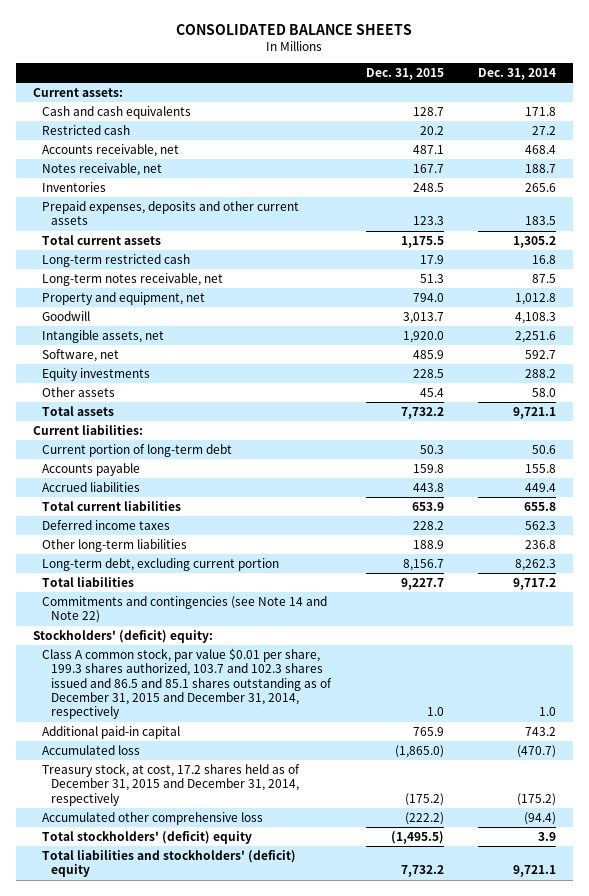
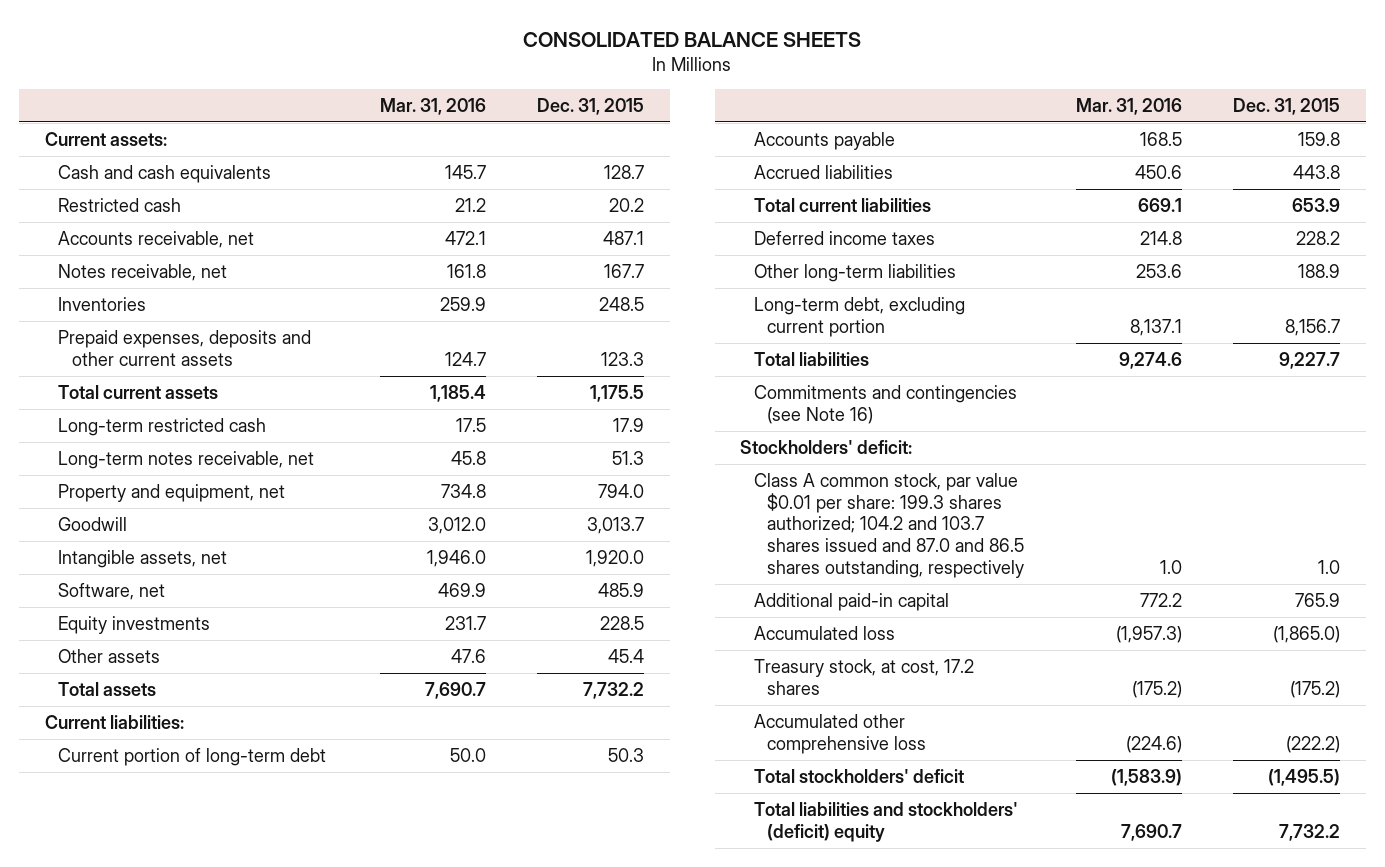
- | Dec. 31, 2015 | Dec. 31, 2014
+ | Mar. 31, 2016 | Dec. 31, 2015
- Commitments and contingencies (see Note 14 and Note 22)
- Stockholders' (deficit) equity:
- Class A common stock, par value $0.01 per share, 199.3 shares authorized, 103.7 and 102.3 shares issued and 86.5 and 85.1 shares outstanding as of December 31, 2015 and December 31, 2014, respectively | 1.0 | 1.0
+ Commitments and contingencies (see Note 16)
+ Stockholders' deficit:
+ Class A common stock, par value $0.01 per share: 199.3 shares authorized; 104.2 and 103.7 shares issued and 87.0 and 86.5 shares outstanding, respectively | 1.0 | 1.0
- Treasury stock, at cost, 17.2 shares held as of December 31, 2015 and December 31, 2014, respectively | (175.2) | (175.2)
+ Treasury stock, at cost, 17.2 shares | (175.2) | (175.2)
- Total stockholders' (deficit) equity | (1,495.5) | 3.9
+ Total stockholders' deficit | (1,583.9) | (1,495.5)

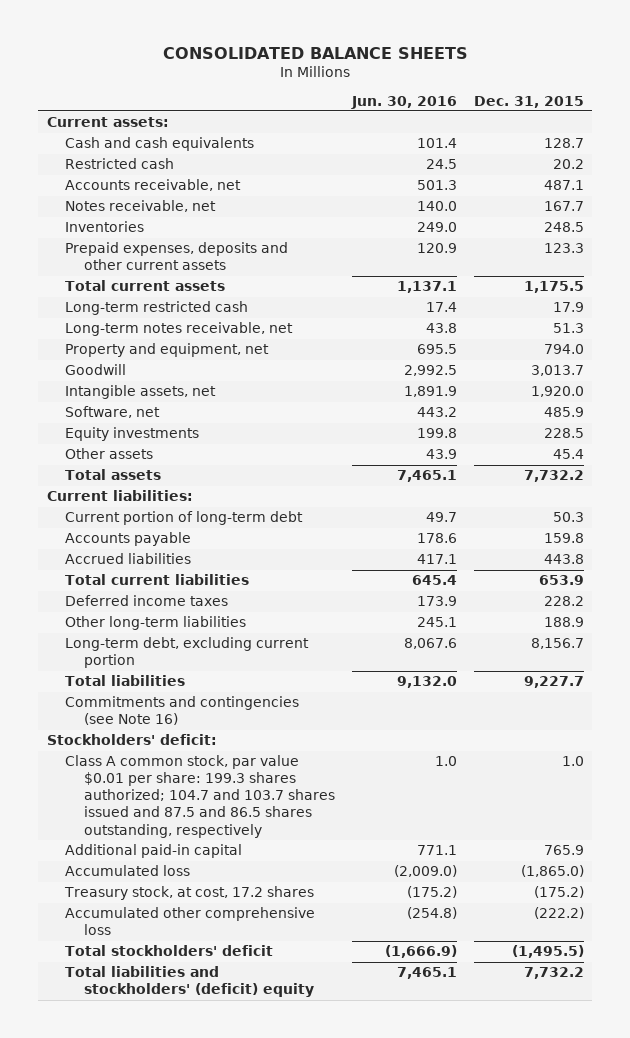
- | Mar. 31, 2016 | Dec. 31, 2015
+ | Jun. 30, 2016 | Dec. 31, 2015
- Class A common stock, par value $0.01 per share: 199.3 shares authorized; 104.2 and 103.7 shares issued and 87.0 and 86.5 shares outstanding, respectively | 1.0 | 1.0
+ Class A common stock, par value $0.01 per share: 199.3 shares authorized; 104.7 and 103.7 shares issued and 87.5 and 86.5 shares outstanding, respectively | 1.0 | 1.0

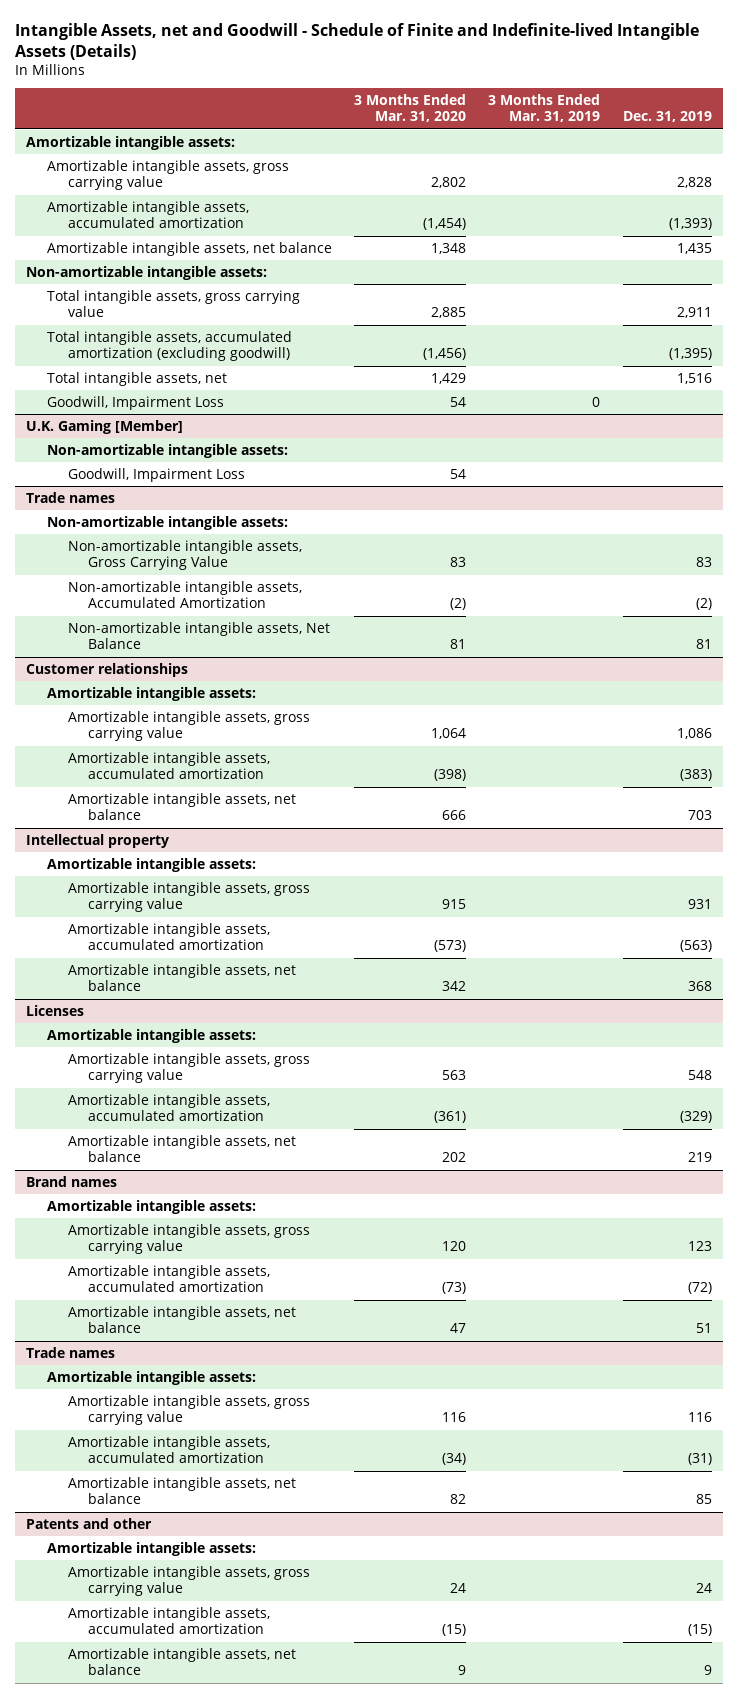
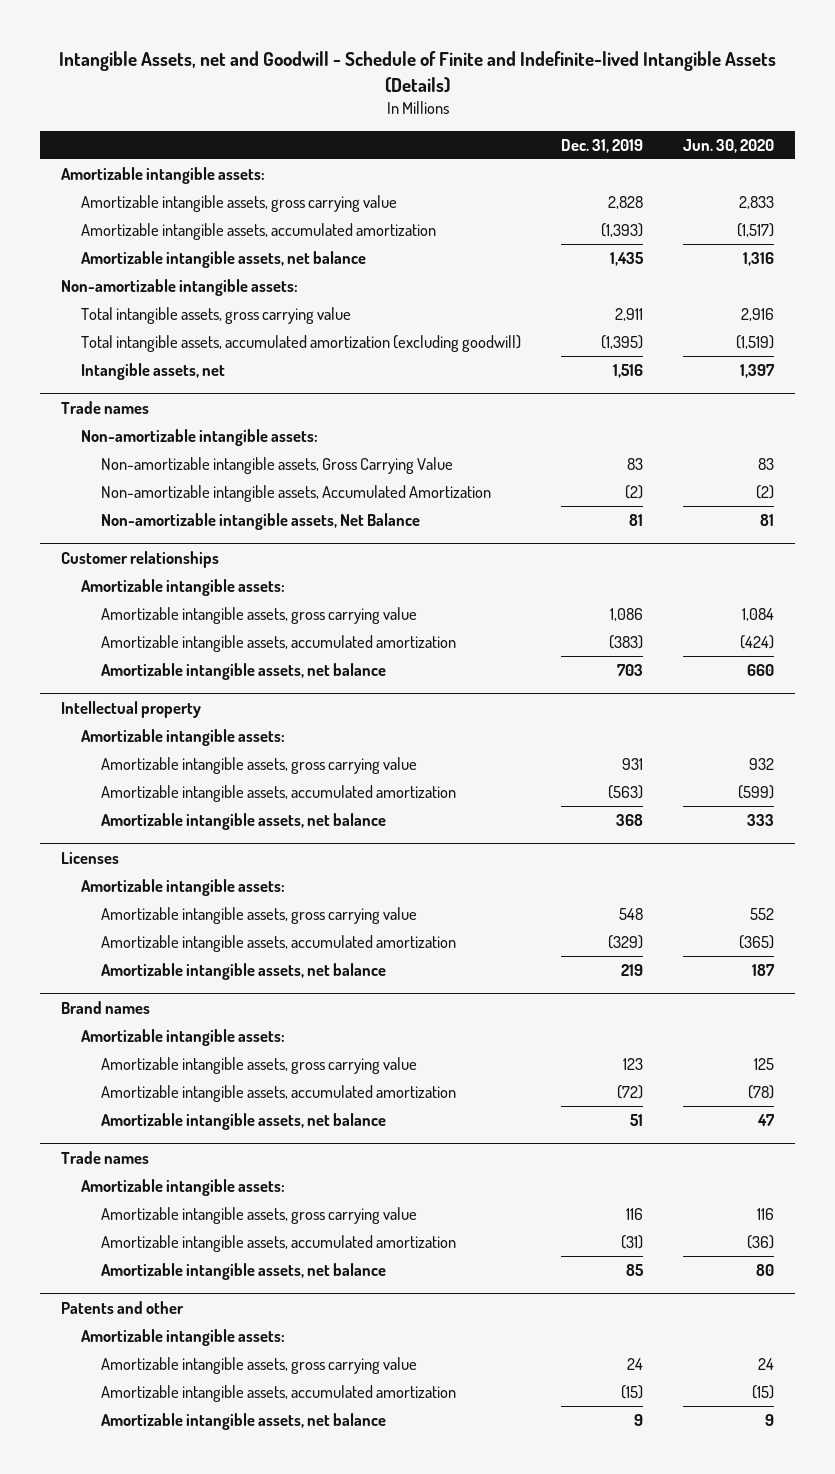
- | 3 Months Ended Mar. 31, 2020 | 3 Months Ended Mar. 31, 2019 | Dec. 31, 2019
+ | Dec. 31, 2019 | Jun. 30, 2020
- Total intangible assets, net | 1,429 | | 1,516
- Goodwill, Impairment Loss | 54 | 0 |
- U.K. Gaming [Member]
- Non-amortizable intangible assets:
- Goodwill, Impairment Loss | 54 | |
+ Intangible assets, net | 1,516 | 1,397

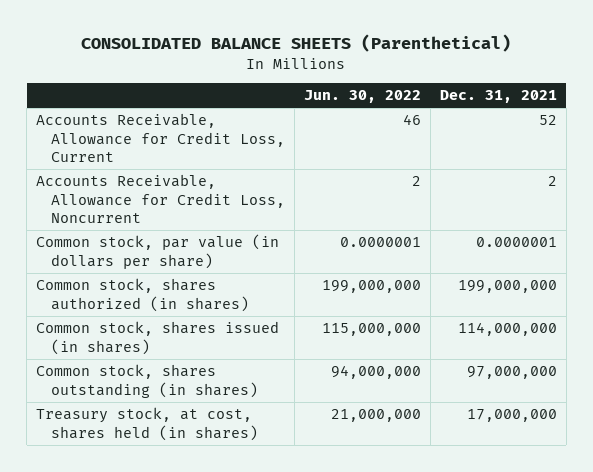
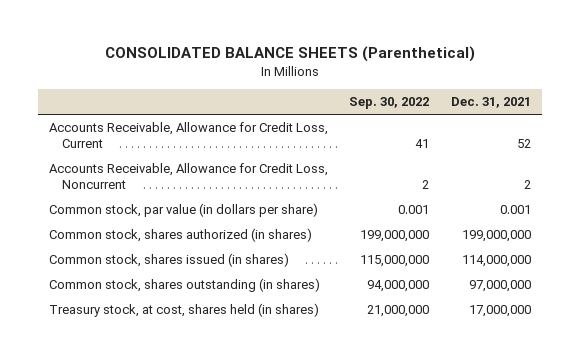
- | Jun. 30, 2022 | Dec. 31, 2021
+ | Sep. 30, 2022 | Dec. 31, 2021
- Common stock, par value (in dollars per share) | 0.0000001 | 0.0000001
+ Common stock, par value (in dollars per share) | 0.001 | 0.001

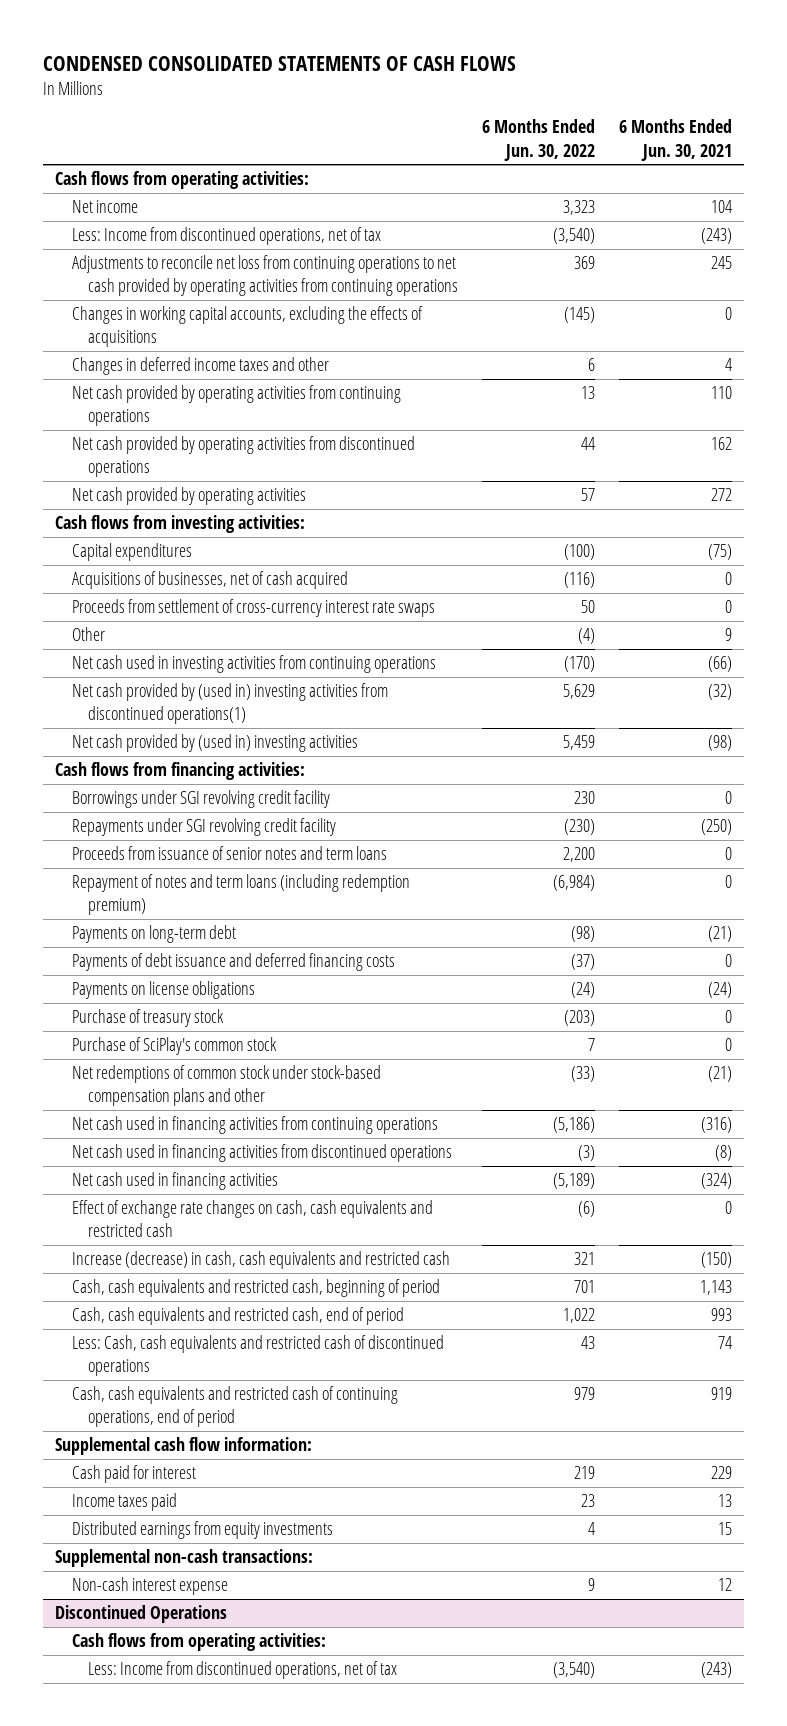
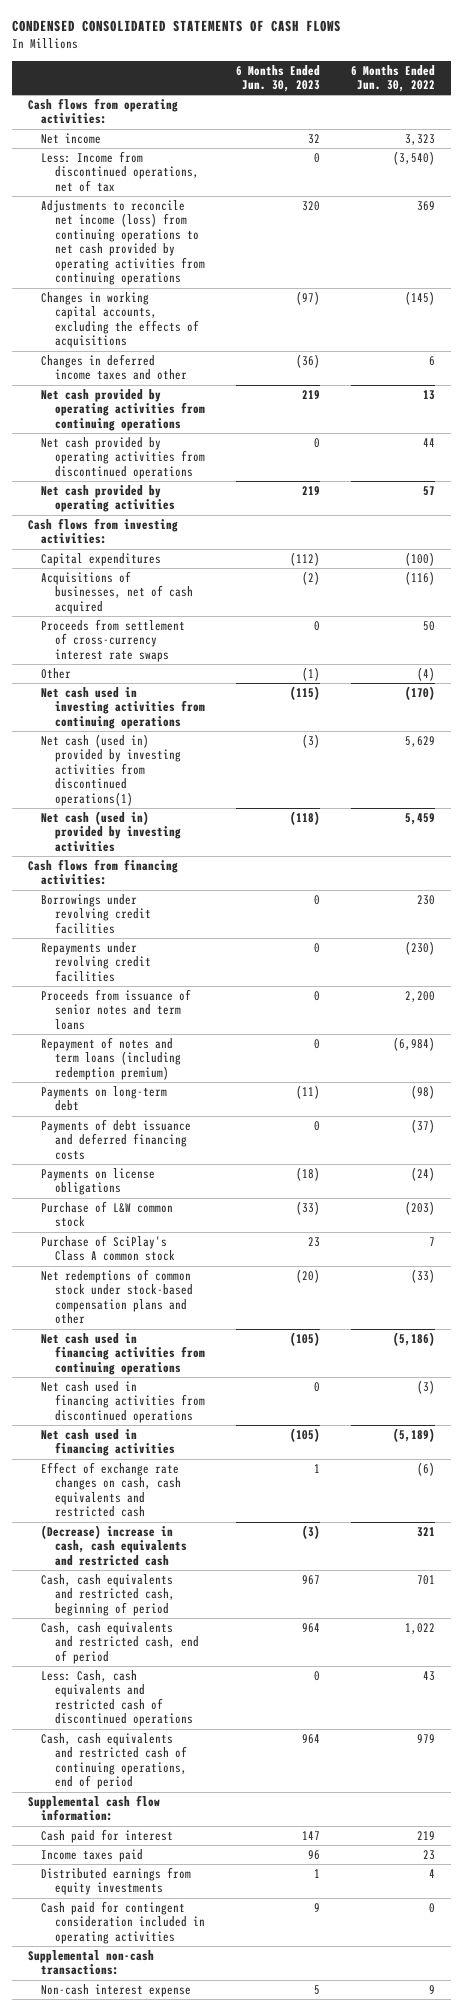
- | 6 Months Ended Jun. 30, 2022 | 6 Months Ended Jun. 30, 2021
+ | 6 Months Ended Jun. 30, 2023 | 6 Months Ended Jun. 30, 2022
- Adjustments to reconcile net loss from continuing operations to net cash provided by operating activities from continuing operations | 369 | 245
+ Adjustments to reconcile net income (loss) from continuing operations to net cash provided by operating activities from continuing operations | 320 | 369
- Net cash provided by (used in) investing activities from discontinued operations(1) | 5,629 | (32)
- Net cash provided by (used in) investing activities | 5,459 | (98)
+ Net cash (used in) provided by investing activities from discontinued operations(1) | (3) | 5,629
+ Net cash (used in) provided by investing activities | (118) | 5,459
- Borrowings under SGI revolving credit facility | 230 | 0
- Repayments under SGI revolving credit facility | (230) | (250)
+ Borrowings under revolving credit facilities | 0 | 230
+ Repayments under revolving credit facilities | 0 | (230)
- Purchase of treasury stock | (203) | 0
- Purchase of SciPlay's common stock | 7 | 0
+ Purchase of L&W common stock | (33) | (203)
+ Purchase of SciPlay's Class A common stock | 23 | 7
- Increase (decrease) in cash, cash equivalents and restricted cash | 321 | (150)
+ (Decrease) increase in cash, cash equivalents and restricted cash | (3) | 321
+ Cash paid for contingent consideration included in operating activities | 9 | 0
- Discontinued Operations
- Cash flows from operating activities:
- Less: Income from discontinued operations, net of tax | (3,540) | (243)

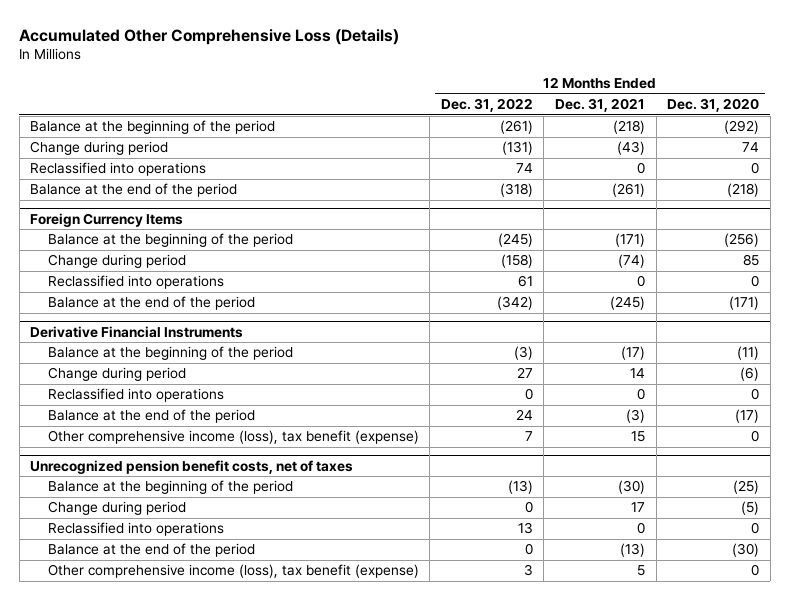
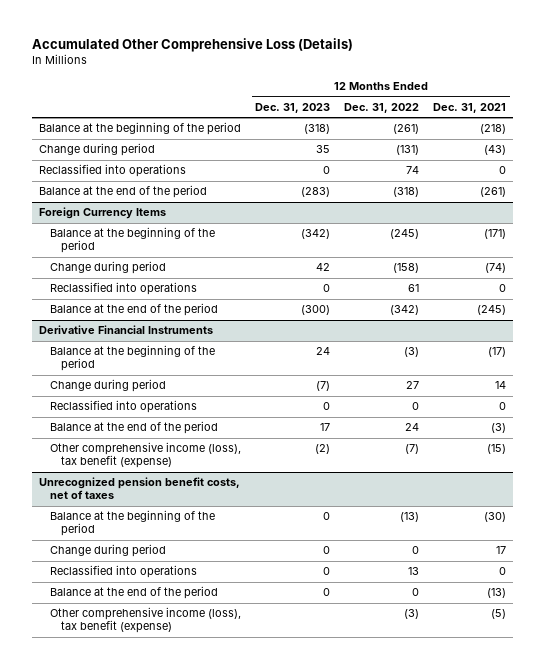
- | 12 Months Ended Dec. 31, 2022 | 12 Months Ended Dec. 31, 2021 | 12 Months Ended Dec. 31, 2020
+ | 12 Months Ended Dec. 31, 2023 | 12 Months Ended Dec. 31, 2022 | 12 Months Ended Dec. 31, 2021
@ Derivative Financial Instruments
- Other comprehensive income (loss), tax benefit (expense) | 7 | 15 | 0
+ Other comprehensive income (loss), tax benefit (expense) | (2) | (7) | (15)
@ Unrecognized pension benefit costs, net of taxes
- Other comprehensive income (loss), tax benefit (expense) | 3 | 5 | 0
+ Other comprehensive income (loss), tax benefit (expense) | | (3) | (5)

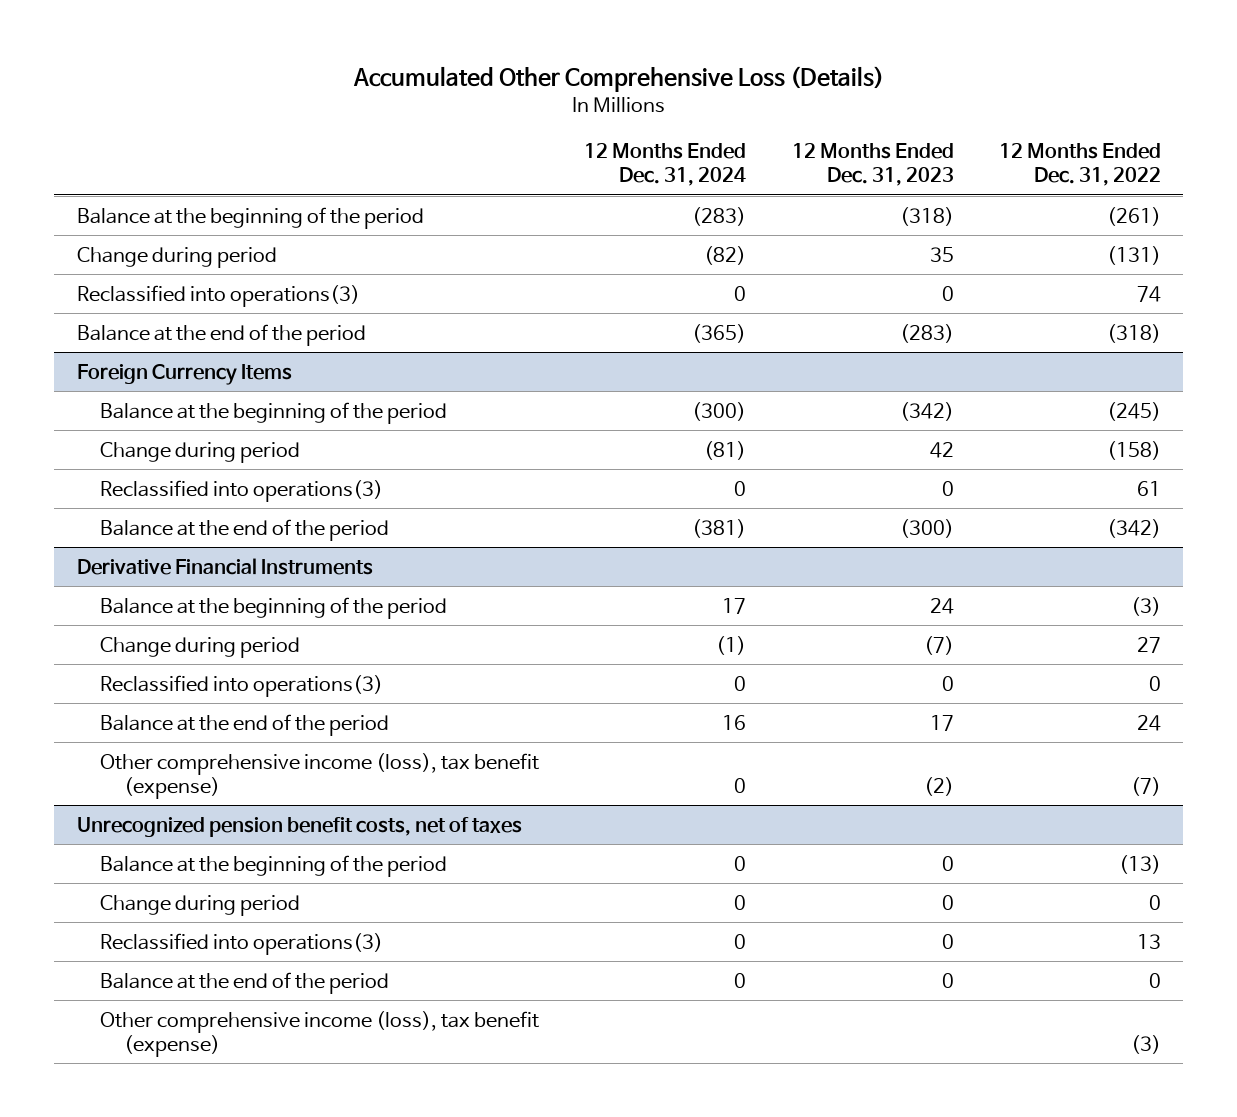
- | 12 Months Ended Dec. 31, 2023 | 12 Months Ended Dec. 31, 2022 | 12 Months Ended Dec. 31, 2021
+ | 12 Months Ended Dec. 31, 2024 | 12 Months Ended Dec. 31, 2023 | 12 Months Ended Dec. 31, 2022
- Reclassified into operations | 0 | 74 | 0
+ Reclassified into operations(3) | 0 | 0 | 74
@ Foreign Currency Items
- Reclassified into operations | 0 | 61 | 0
+ Reclassified into operations(3) | 0 | 0 | 61
@ Derivative Financial Instruments
- Reclassified into operations | 0 | 0 | 0
+ Reclassified into operations(3) | 0 | 0 | 0
@ Unrecognized pension benefit costs, net of taxes
- Reclassified into operations | 0 | 13 | 0
+ Reclassified into operations(3) | 0 | 0 | 13

